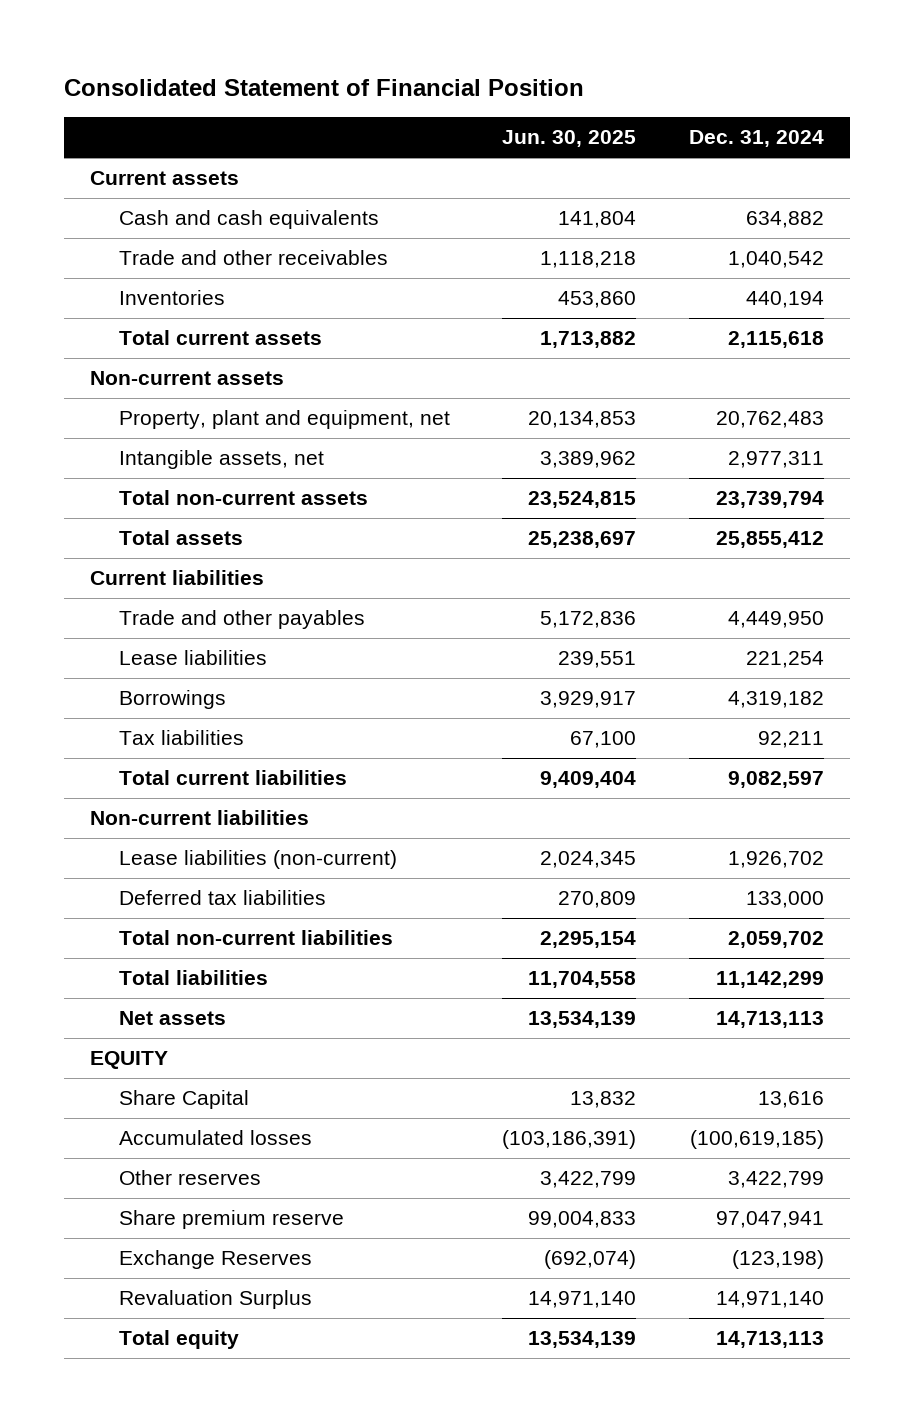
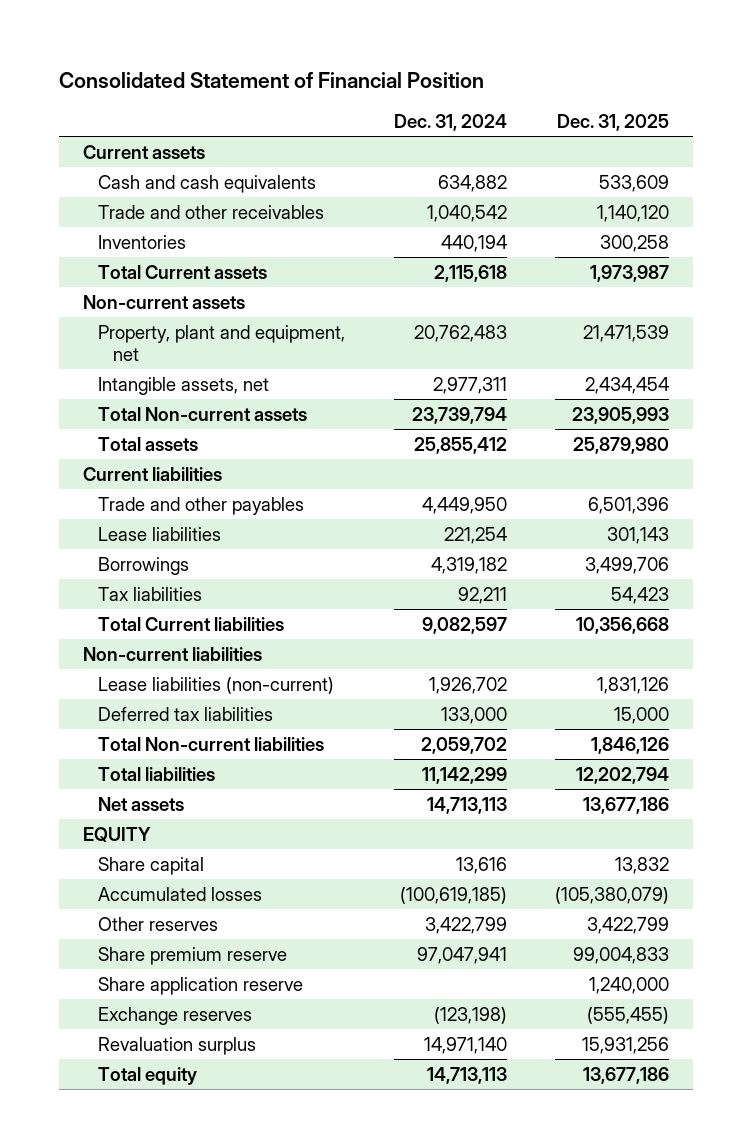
- | Jun. 30, 2025 | Dec. 31, 2024
+ | Dec. 31, 2024 | Dec. 31, 2025
- Total current assets | 1,713,882 | 2,115,618
+ Total Current assets | 2,115,618 | 1,973,987
- Total non-current assets | 23,524,815 | 23,739,794
+ Total Non-current assets | 23,739,794 | 23,905,993
- Total current liabilities | 9,409,404 | 9,082,597
+ Total Current liabilities | 9,082,597 | 10,356,668
- Total non-current liabilities | 2,295,154 | 2,059,702
+ Total Non-current liabilities | 2,059,702 | 1,846,126
- Share Capital | 13,832 | 13,616
+ Share capital | 13,616 | 13,832
- Exchange Reserves | (692,074) | (123,198)
- Revaluation Surplus | 14,971,140 | 14,971,140
+ Share application reserve | | 1,240,000
+ Exchange reserves | (123,198) | (555,455)
+ Revaluation surplus | 14,971,140 | 15,931,256

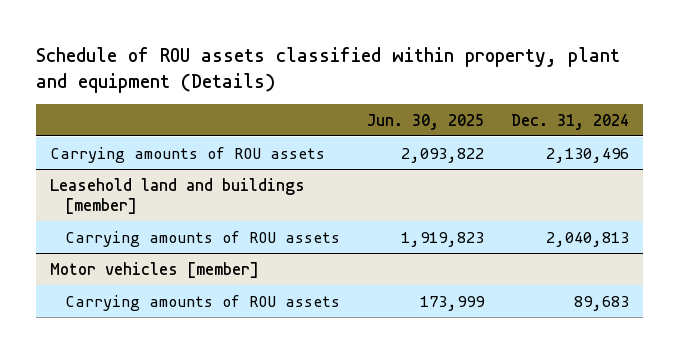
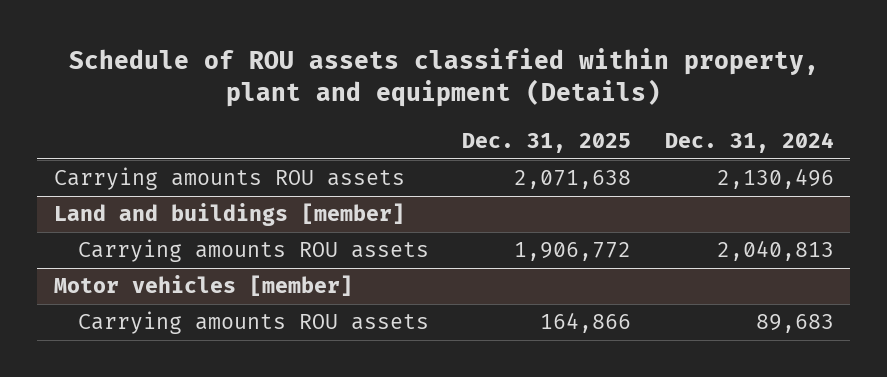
- | Jun. 30, 2025 | Dec. 31, 2024
+ | Dec. 31, 2025 | Dec. 31, 2024
- Carrying amounts of ROU assets | 2,093,822 | 2,130,496
- Leasehold land and buildings [member]
- Carrying amounts of ROU assets | 1,919,823 | 2,040,813
+ Carrying amounts ROU assets | 2,071,638 | 2,130,496
+ Land and buildings [member]
+ Carrying amounts ROU assets | 1,906,772 | 2,040,813
@ Motor vehicles [member]
- Carrying amounts of ROU assets | 173,999 | 89,683
+ Carrying amounts ROU assets | 164,866 | 89,683

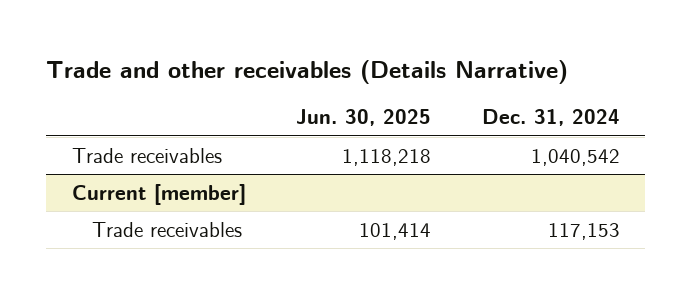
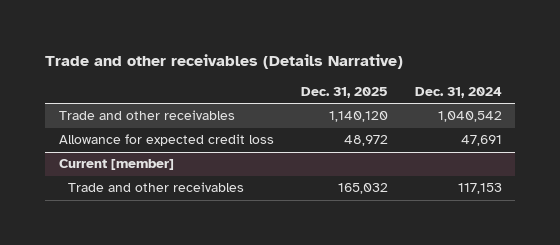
- | Jun. 30, 2025 | Dec. 31, 2024
+ | Dec. 31, 2025 | Dec. 31, 2024
- Trade receivables | 1,118,218 | 1,040,542
+ Trade and other receivables | 1,140,120 | 1,040,542
+ Allowance for expected credit loss | 48,972 | 47,691
@ Current [member]
- Trade receivables | 101,414 | 117,153
+ Trade and other receivables | 165,032 | 117,153

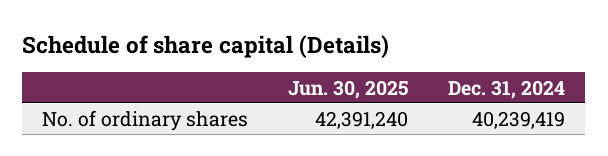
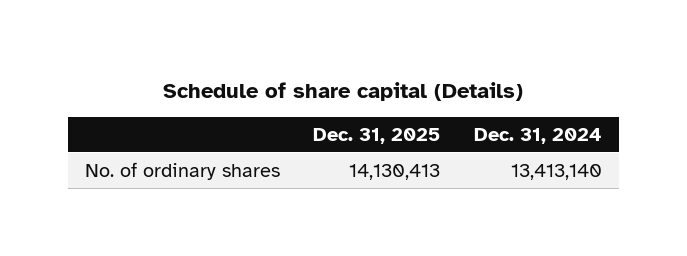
- | Jun. 30, 2025 | Dec. 31, 2024
+ | Dec. 31, 2025 | Dec. 31, 2024
- No. of ordinary shares | 42,391,240 | 40,239,419
+ No. of ordinary shares | 14,130,413 | 13,413,140

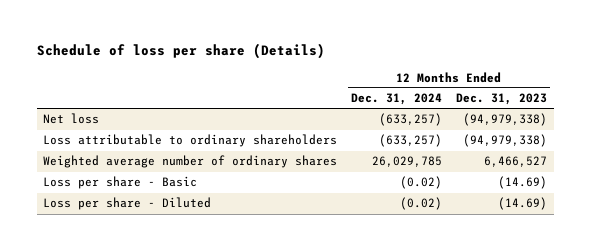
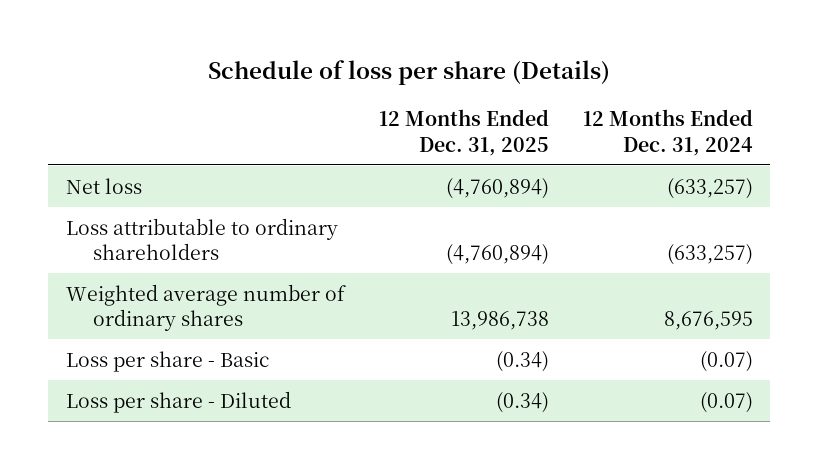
- | 12 Months Ended Dec. 31, 2024 | 12 Months Ended Dec. 31, 2023
+ | 12 Months Ended Dec. 31, 2025 | 12 Months Ended Dec. 31, 2024
- Weighted average number of ordinary shares | 26,029,785 | 6,466,527
- Loss per share - Basic | (0.02) | (14.69)
- Loss per share - Diluted | (0.02) | (14.69)
+ Weighted average number of ordinary shares | 13,986,738 | 8,676,595
+ Loss per share - Basic | (0.34) | (0.07)
+ Loss per share - Diluted | (0.34) | (0.07)

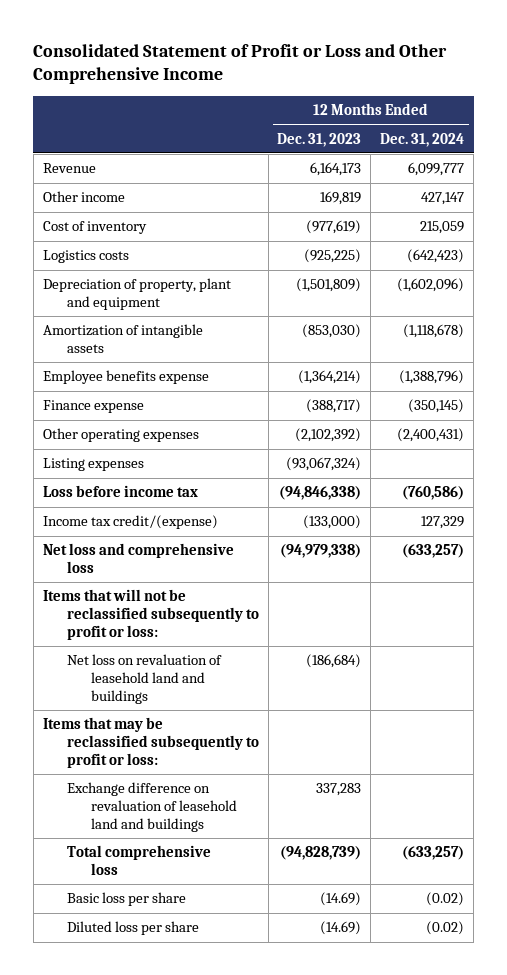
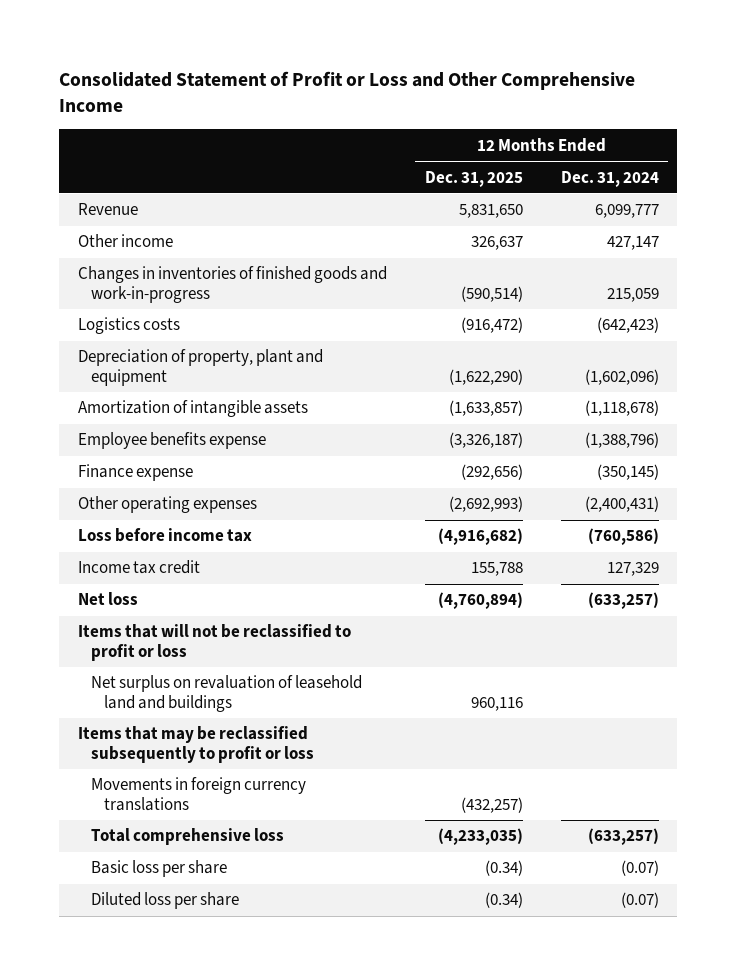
- | 12 Months Ended Dec. 31, 2023 | 12 Months Ended Dec. 31, 2024
+ | 12 Months Ended Dec. 31, 2025 | 12 Months Ended Dec. 31, 2024
- Cost of inventory | (977,619) | 215,059
+ Changes in inventories of finished goods and work-in-progress | (590,514) | 215,059
- Listing expenses | (93,067,324) |
- Income tax credit/(expense) | (133,000) | 127,329
- Net loss and comprehensive loss | (94,979,338) | (633,257)
- Items that will not be reclassified subsequently to profit or loss:
- Net loss on revaluation of leasehold land and buildings | (186,684) |
- Items that may be reclassified subsequently to profit or loss:
- Exchange difference on revaluation of leasehold land and buildings | 337,283 |
+ Income tax credit | 155,788 | 127,329
+ Net loss | (4,760,894) | (633,257)
+ Items that will not be reclassified to profit or loss
+ Net surplus on revaluation of leasehold land and buildings | 960,116 |
+ Items that may be reclassified subsequently to profit or loss
+ Movements in foreign currency translations | (432,257) |
- Basic loss per share | (14.69) | (0.02)
- Diluted loss per share | (14.69) | (0.02)
+ Basic loss per share | (0.34) | (0.07)
+ Diluted loss per share | (0.34) | (0.07)

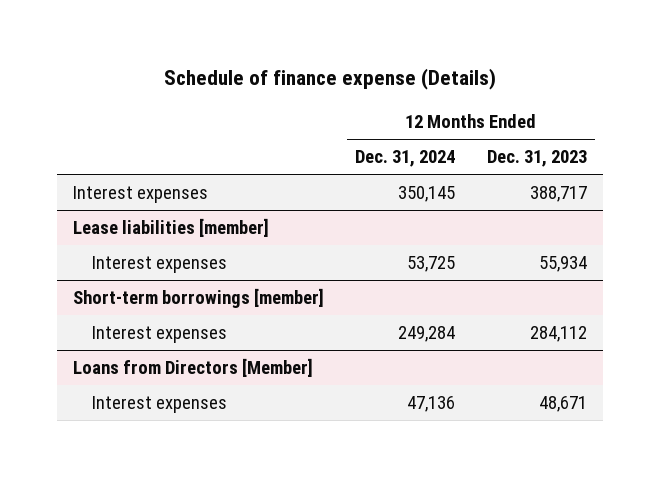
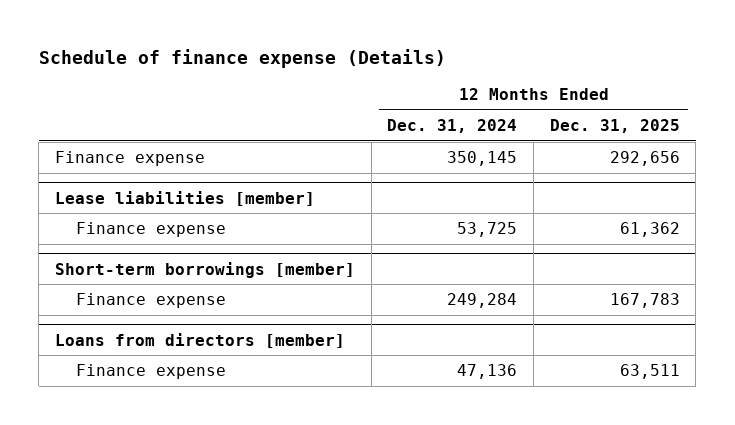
- | 12 Months Ended Dec. 31, 2024 | 12 Months Ended Dec. 31, 2023
+ | 12 Months Ended Dec. 31, 2024 | 12 Months Ended Dec. 31, 2025
- Interest expenses | 350,145 | 388,717
+ Finance expense | 350,145 | 292,656
@ Lease liabilities [member]
- Interest expenses | 53,725 | 55,934
+ Finance expense | 53,725 | 61,362
@ Short-term borrowings [member]
- Interest expenses | 249,284 | 284,112
- Loans from Directors [Member]
- Interest expenses | 47,136 | 48,671
@ Short-term borrowings [member]
+ Finance expense | 249,284 | 167,783
+ Loans from directors [member]
+ Finance expense | 47,136 | 63,511

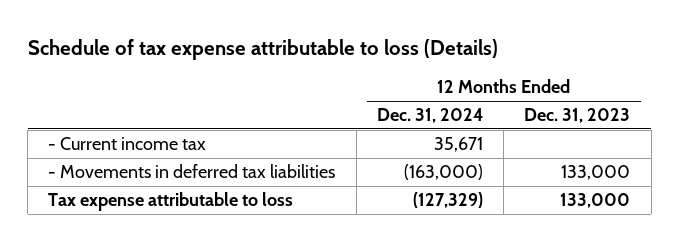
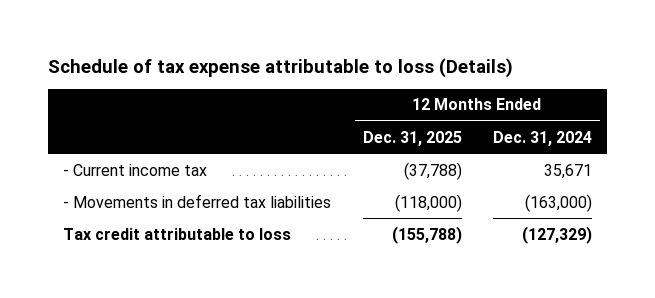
- | 12 Months Ended Dec. 31, 2024 | 12 Months Ended Dec. 31, 2023
+ | 12 Months Ended Dec. 31, 2025 | 12 Months Ended Dec. 31, 2024
- Tax expense attributable to loss | (127,329) | 133,000
+ Tax credit attributable to loss | (155,788) | (127,329)

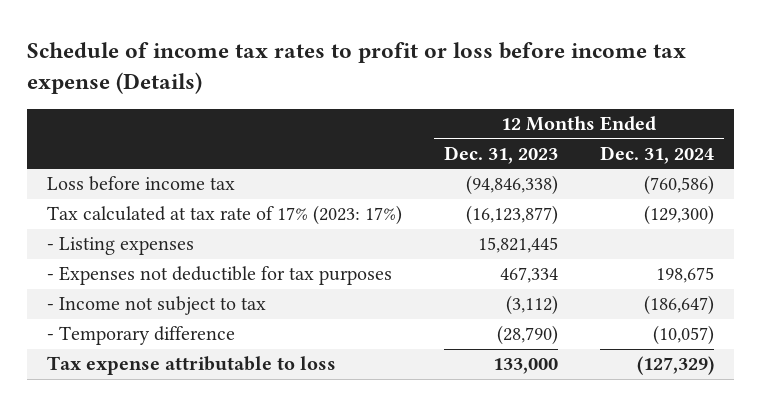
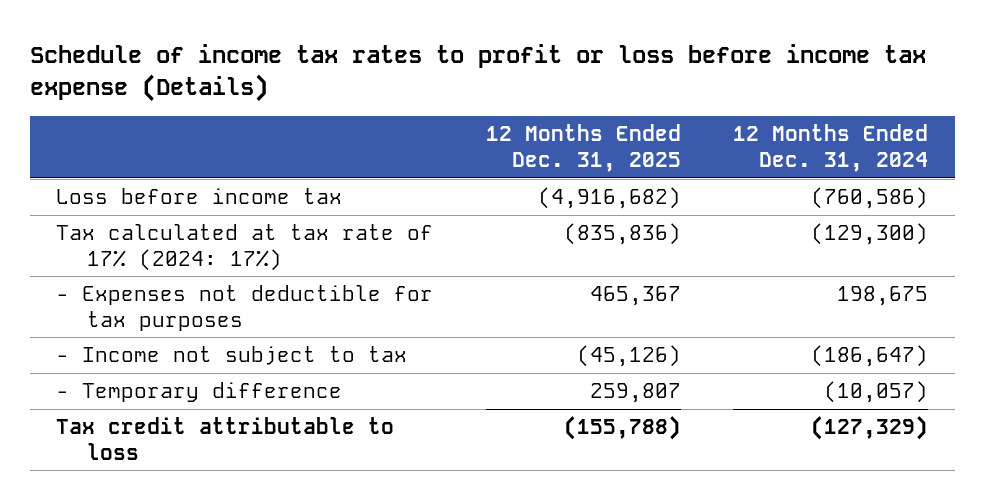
- | 12 Months Ended Dec. 31, 2023 | 12 Months Ended Dec. 31, 2024
+ | 12 Months Ended Dec. 31, 2025 | 12 Months Ended Dec. 31, 2024
- Tax calculated at tax rate of 17% (2023: 17%) | (16,123,877) | (129,300)
- - Listing expenses | 15,821,445 |
+ Tax calculated at tax rate of 17% (2024: 17%) | (835,836) | (129,300)
- Tax expense attributable to loss | 133,000 | (127,329)
+ Tax credit attributable to loss | (155,788) | (127,329)

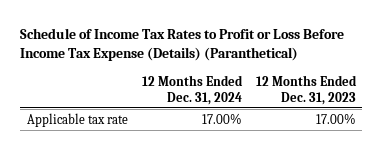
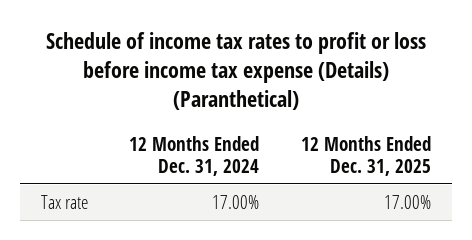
- Schedule of Income Tax Rates to Profit or Loss Before Income Tax Expense (Details) (Paranthetical)
+ Schedule of income tax rates to profit or loss before income tax expense (Details) (Paranthetical)
- | 12 Months Ended Dec. 31, 2024 | 12 Months Ended Dec. 31, 2023
+ | 12 Months Ended Dec. 31, 2024 | 12 Months Ended Dec. 31, 2025
- Applicable tax rate | 17.00% | 17.00%
+ Tax rate | 17.00% | 17.00%

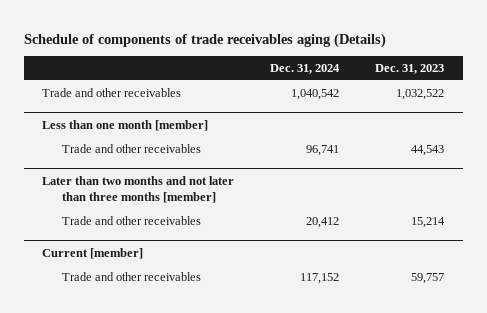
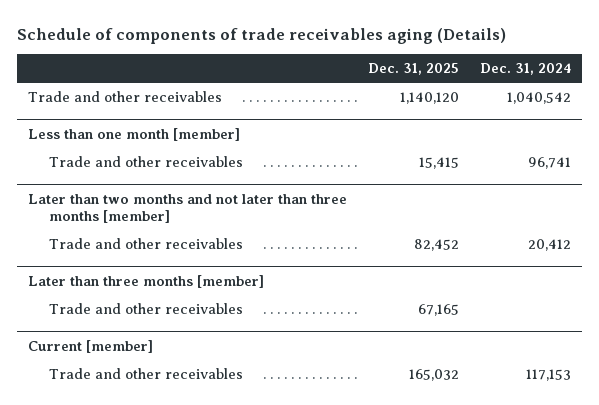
- | Dec. 31, 2024 | Dec. 31, 2023
+ | Dec. 31, 2025 | Dec. 31, 2024
+ Later than three months [member]
+ Trade and other receivables | 67,165 |
@ Current [member]
- Trade and other receivables | 117,152 | 59,757
+ Trade and other receivables | 165,032 | 117,153

